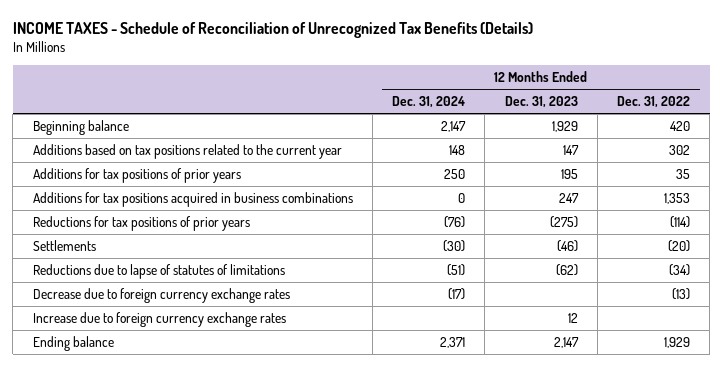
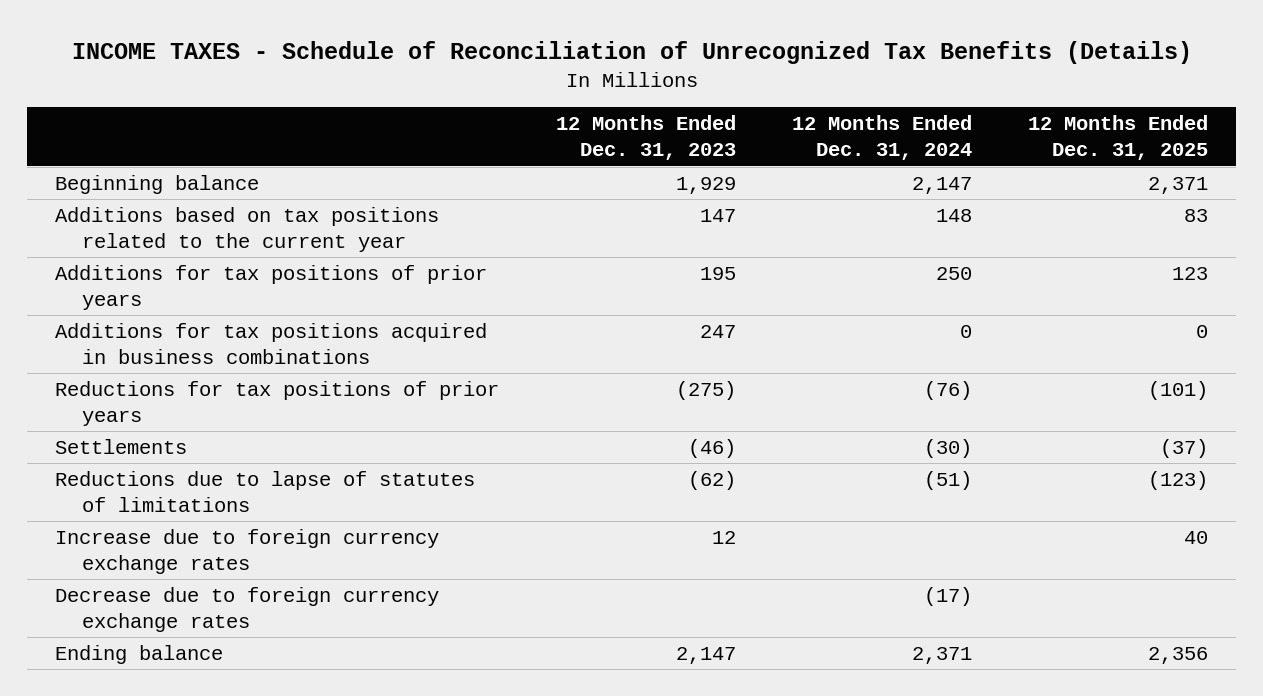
- | 12 Months Ended Dec. 31, 2024 | 12 Months Ended Dec. 31, 2023 | 12 Months Ended Dec. 31, 2022
+ | 12 Months Ended Dec. 31, 2023 | 12 Months Ended Dec. 31, 2024 | 12 Months Ended Dec. 31, 2025
moved down: Decrease due to foreign currency exchange rates | | (17) |

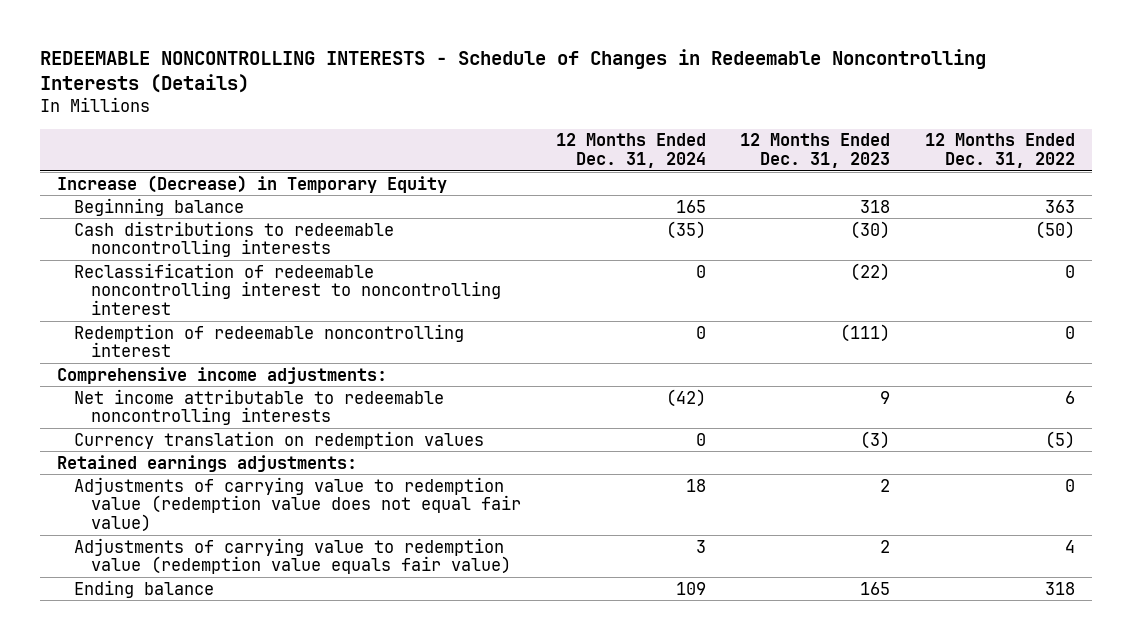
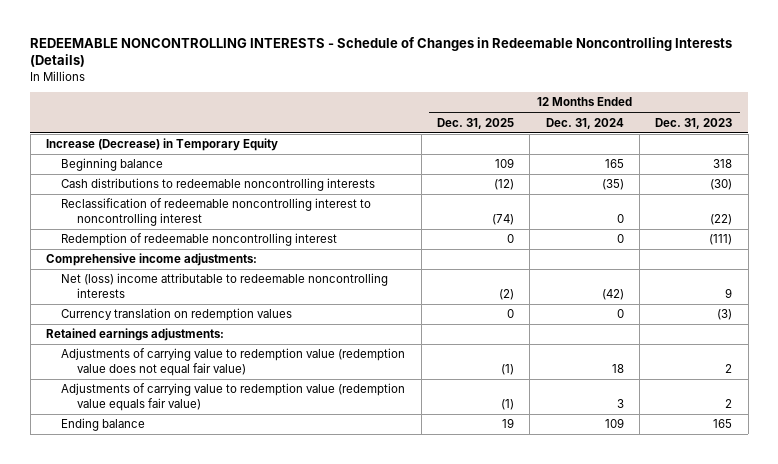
- | 12 Months Ended Dec. 31, 2024 | 12 Months Ended Dec. 31, 2023 | 12 Months Ended Dec. 31, 2022
+ | 12 Months Ended Dec. 31, 2025 | 12 Months Ended Dec. 31, 2024 | 12 Months Ended Dec. 31, 2023
- Net income attributable to redeemable noncontrolling interests | (42) | 9 | 6
+ Net (loss) income attributable to redeemable noncontrolling interests | (2) | (42) | 9

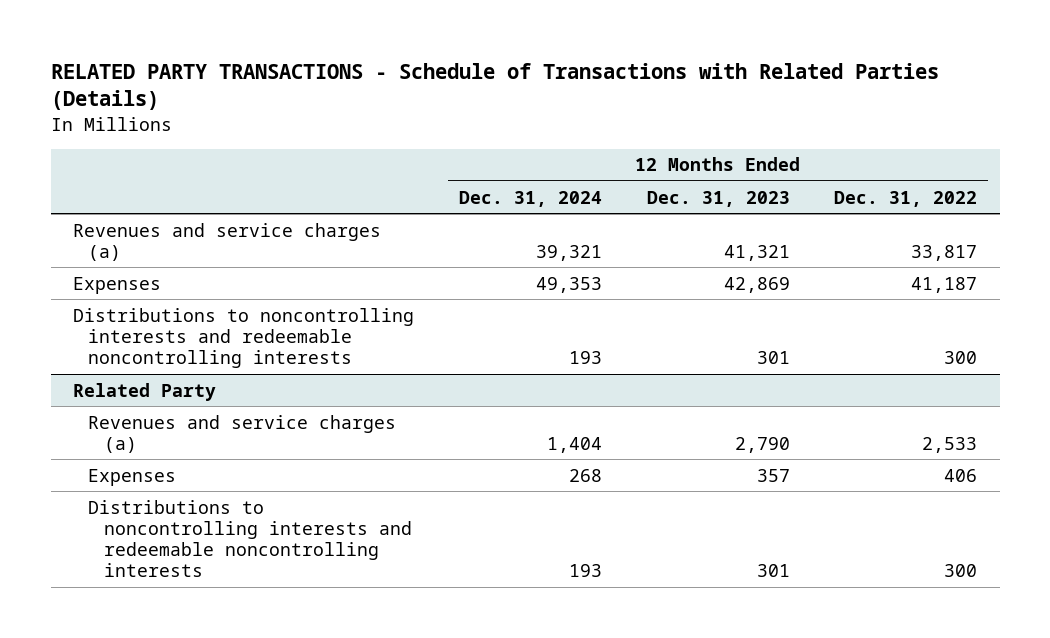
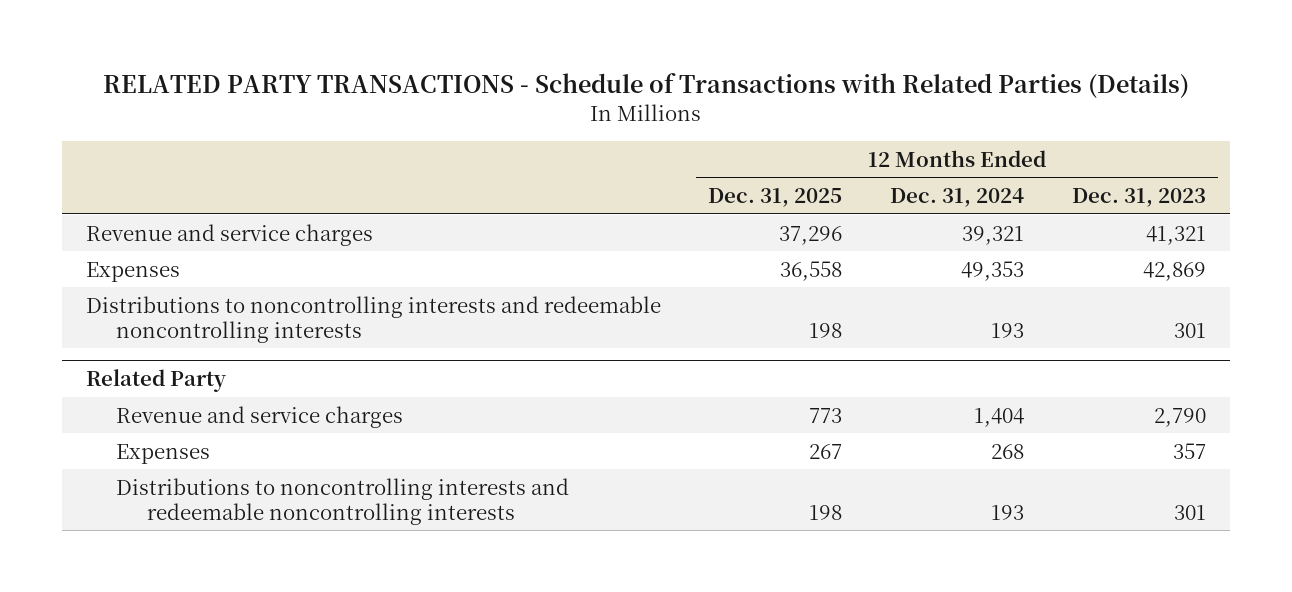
- | 12 Months Ended Dec. 31, 2024 | 12 Months Ended Dec. 31, 2023 | 12 Months Ended Dec. 31, 2022
+ | 12 Months Ended Dec. 31, 2025 | 12 Months Ended Dec. 31, 2024 | 12 Months Ended Dec. 31, 2023
- Revenues and service charges (a) | 39,321 | 41,321 | 33,817
+ Revenue and service charges | 37,296 | 39,321 | 41,321
@ Related Party
- Revenues and service charges (a) | 1,404 | 2,790 | 2,533
+ Revenue and service charges | 773 | 1,404 | 2,790

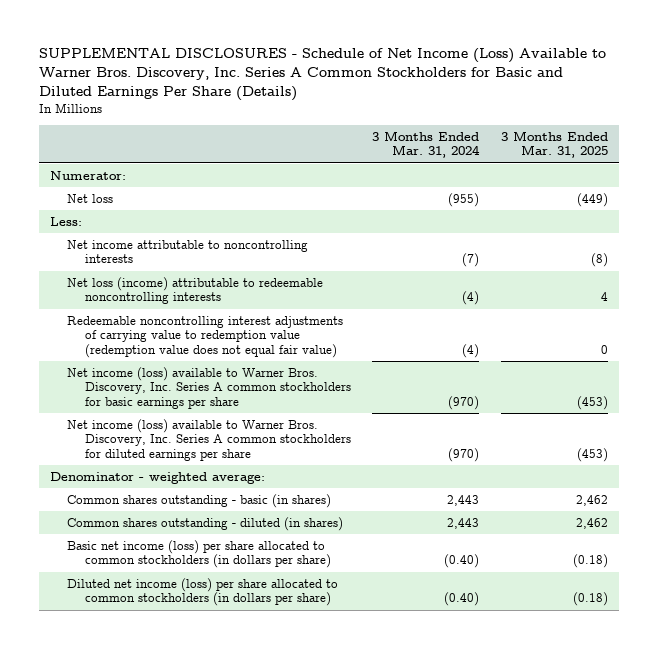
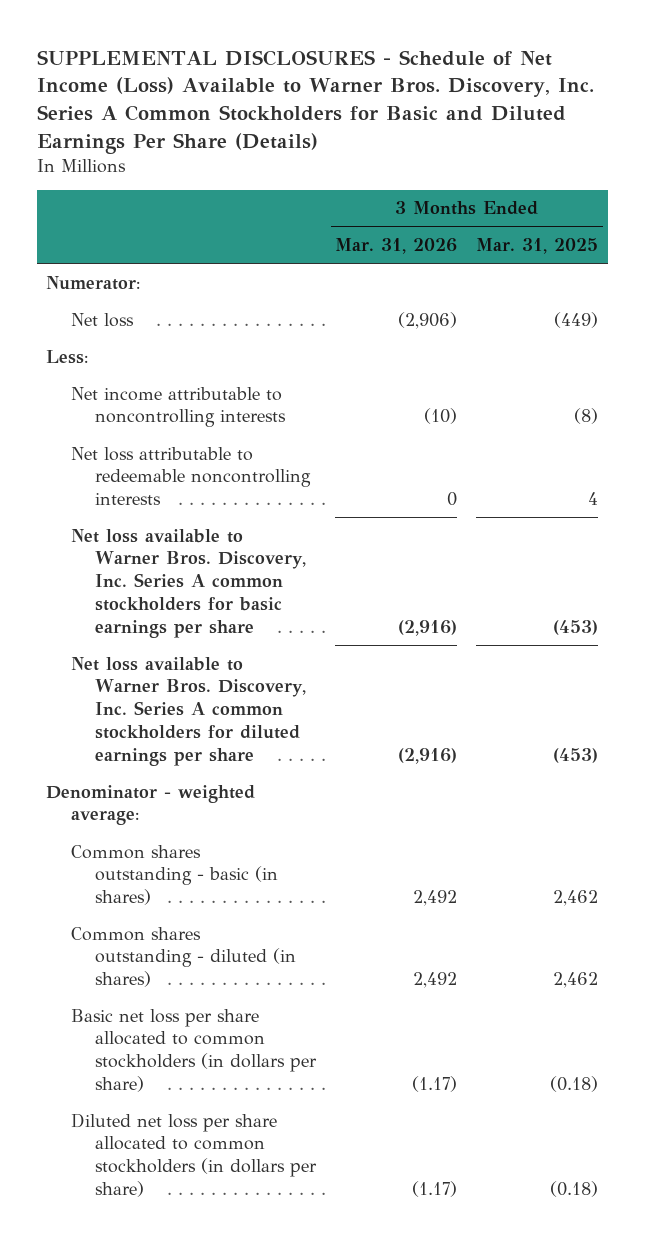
- | 3 Months Ended Mar. 31, 2024 | 3 Months Ended Mar. 31, 2025
+ | 3 Months Ended Mar. 31, 2026 | 3 Months Ended Mar. 31, 2025
- Net loss (income) attributable to redeemable noncontrolling interests | (4) | 4
- Redeemable noncontrolling interest adjustments of carrying value to redemption value (redemption value does not equal fair value) | (4) | 0
- Net income (loss) available to Warner Bros. Discovery, Inc. Series A common stockholders for basic earnings per share | (970) | (453)
- Net income (loss) available to Warner Bros. Discovery, Inc. Series A common stockholders for diluted earnings per share | (970) | (453)
+ Net loss attributable to redeemable noncontrolling interests | 0 | 4
+ Net loss available to Warner Bros. Discovery, Inc. Series A common stockholders for basic earnings per share | (2,916) | (453)
+ Net loss available to Warner Bros. Discovery, Inc. Series A common stockholders for diluted earnings per share | (2,916) | (453)
- Basic net income (loss) per share allocated to common stockholders (in dollars per share) | (0.40) | (0.18)
- Diluted net income (loss) per share allocated to common stockholders (in dollars per share) | (0.40) | (0.18)
+ Basic net loss per share allocated to common stockholders (in dollars per share) | (1.17) | (0.18)
+ Diluted net loss per share allocated to common stockholders (in dollars per share) | (1.17) | (0.18)

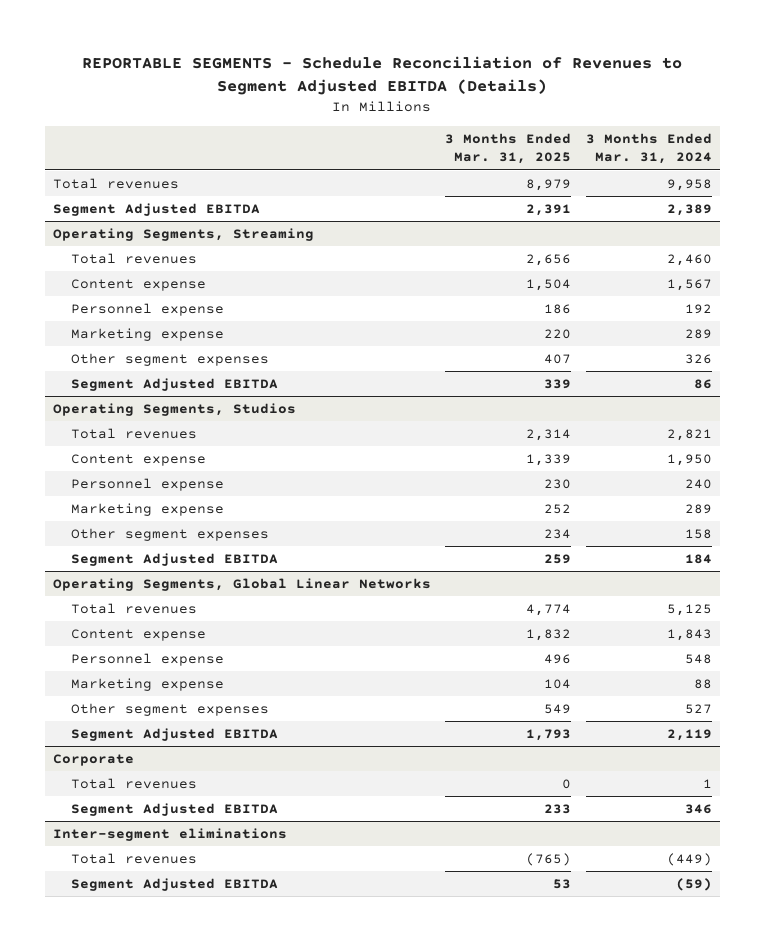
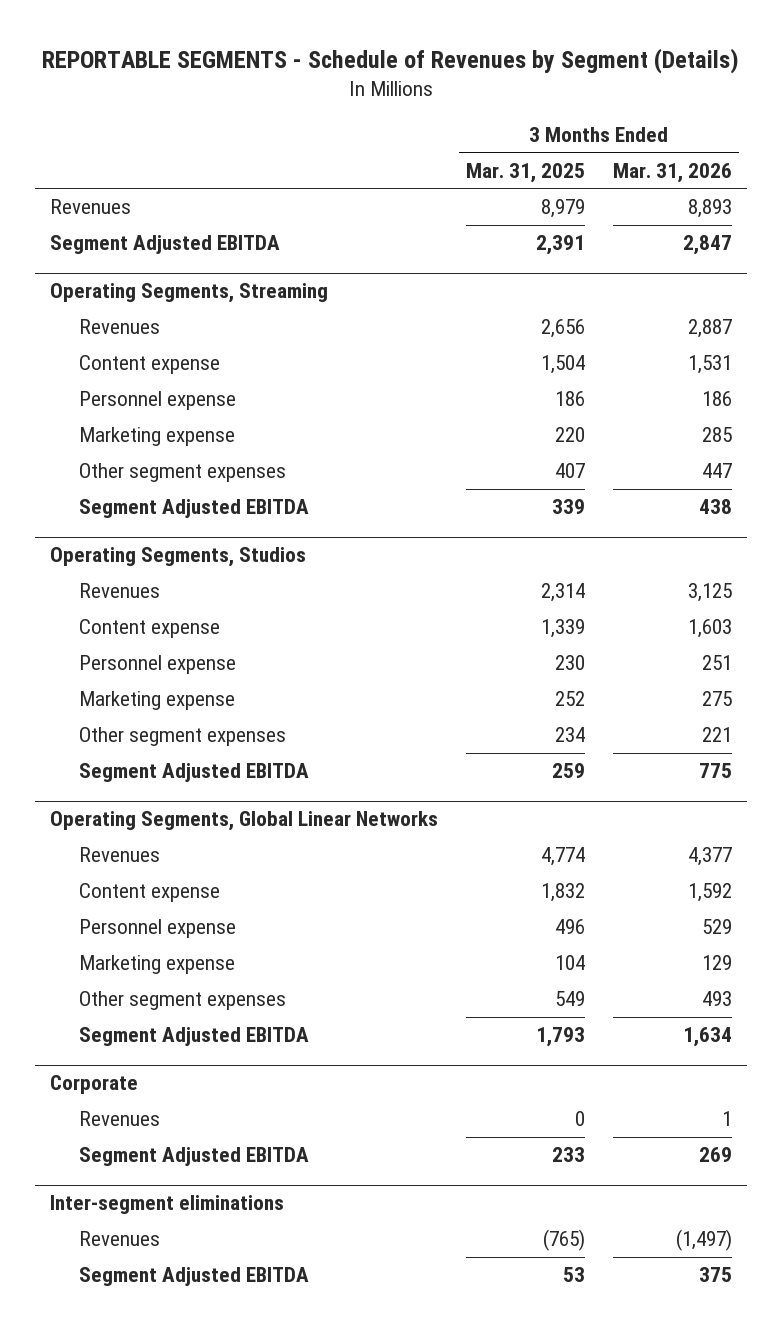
- REPORTABLE SEGMENTS - Schedule Reconciliation of Revenues to Segment Adjusted EBITDA (Details)
+ REPORTABLE SEGMENTS - Schedule of Revenues by Segment (Details)
- | 3 Months Ended Mar. 31, 2025 | 3 Months Ended Mar. 31, 2024
+ | 3 Months Ended Mar. 31, 2025 | 3 Months Ended Mar. 31, 2026
- Total revenues | 8,979 | 9,958
+ Revenues | 8,979 | 8,893
@ Operating Segments, Streaming
- Total revenues | 2,656 | 2,460
+ Revenues | 2,656 | 2,887
@ Operating Segments, Studios
- Total revenues | 2,314 | 2,821
+ Revenues | 2,314 | 3,125
@ Operating Segments, Global Linear Networks
- Total revenues | 4,774 | 5,125
+ Revenues | 4,774 | 4,377
@ Corporate
- Total revenues | 0 | 1
+ Revenues | 0 | 1
@ Inter-segment eliminations
- Total revenues | (765) | (449)
+ Revenues | (765) | (1,497)

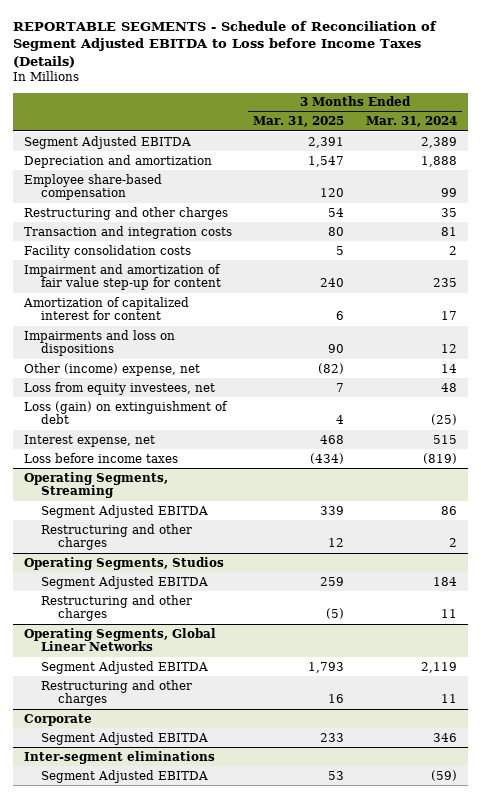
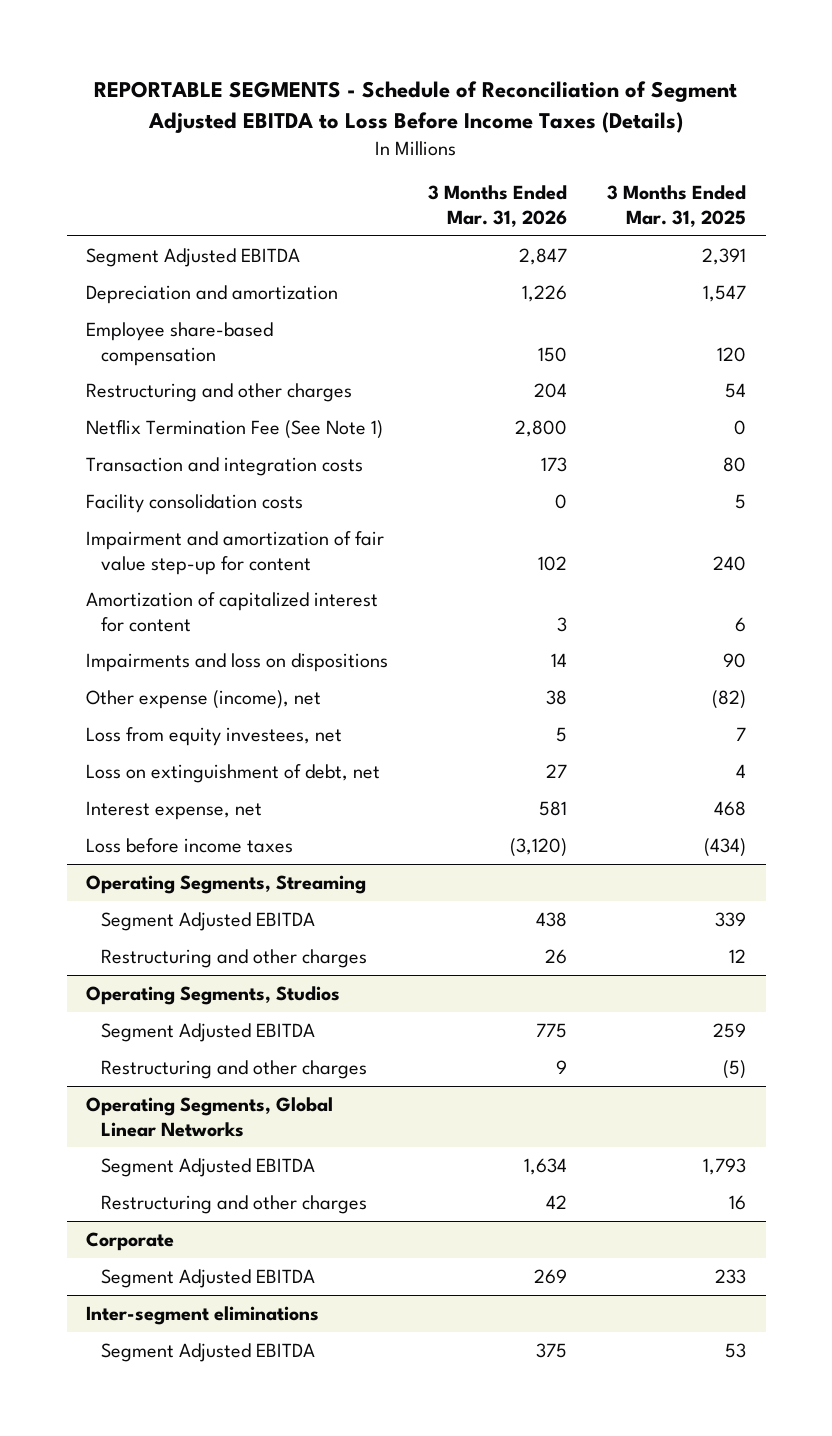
- REPORTABLE SEGMENTS - Schedule of Reconciliation of Segment Adjusted EBITDA to Loss before Income Taxes (Details)
+ REPORTABLE SEGMENTS - Schedule of Reconciliation of Segment Adjusted EBITDA to Loss Before Income Taxes (Details)
- | 3 Months Ended Mar. 31, 2025 | 3 Months Ended Mar. 31, 2024
+ | 3 Months Ended Mar. 31, 2026 | 3 Months Ended Mar. 31, 2025
+ Netflix Termination Fee (See Note 1) | 2,800 | 0
- Other (income) expense, net | (82) | 14
+ Other expense (income), net | 38 | (82)
- Loss (gain) on extinguishment of debt | 4 | (25)
+ Loss on extinguishment of debt, net | 27 | 4

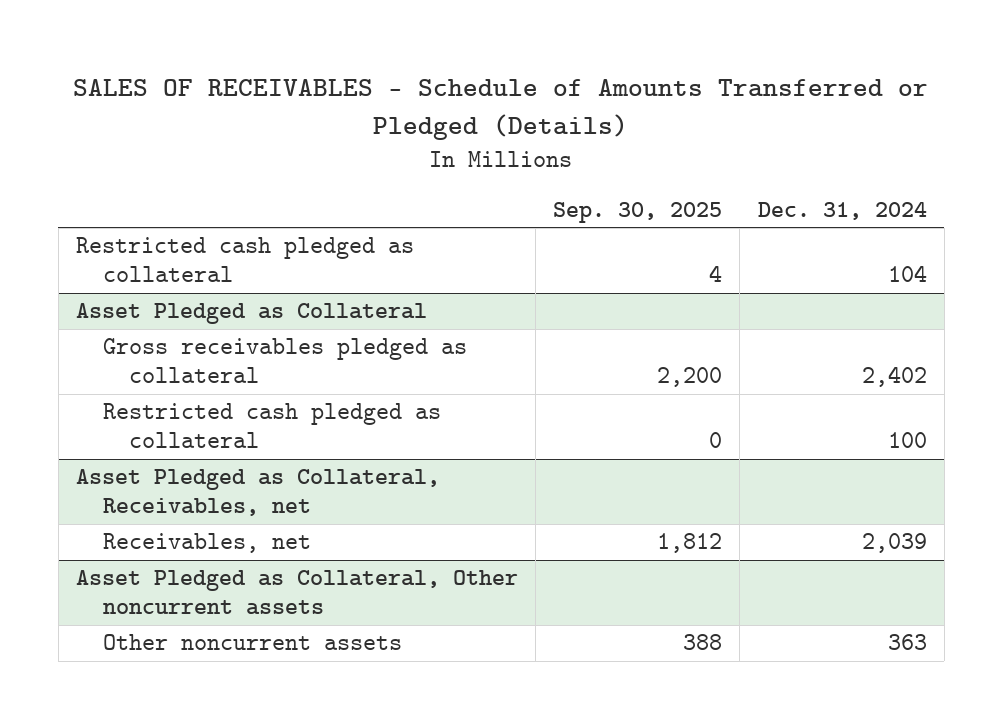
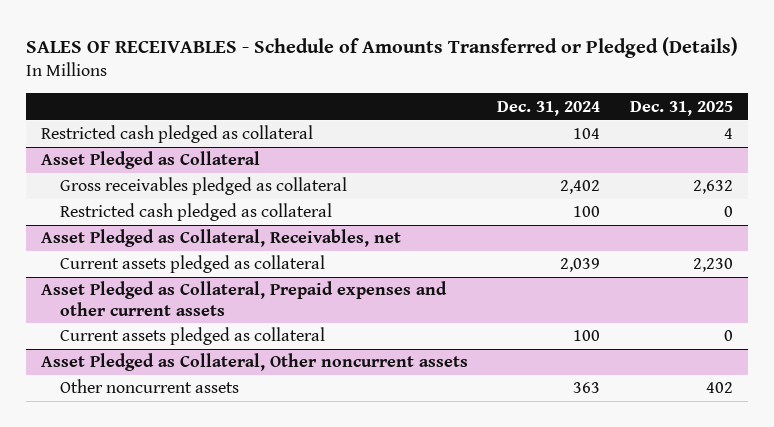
- | Sep. 30, 2025 | Dec. 31, 2024
+ | Dec. 31, 2024 | Dec. 31, 2025
@ Asset Pledged as Collateral, Receivables, net
- Receivables, net | 1,812 | 2,039
+ Current assets pledged as collateral | 2,039 | 2,230
+ Asset Pledged as Collateral, Prepaid expenses and other current assets
+ Current assets pledged as collateral | 100 | 0

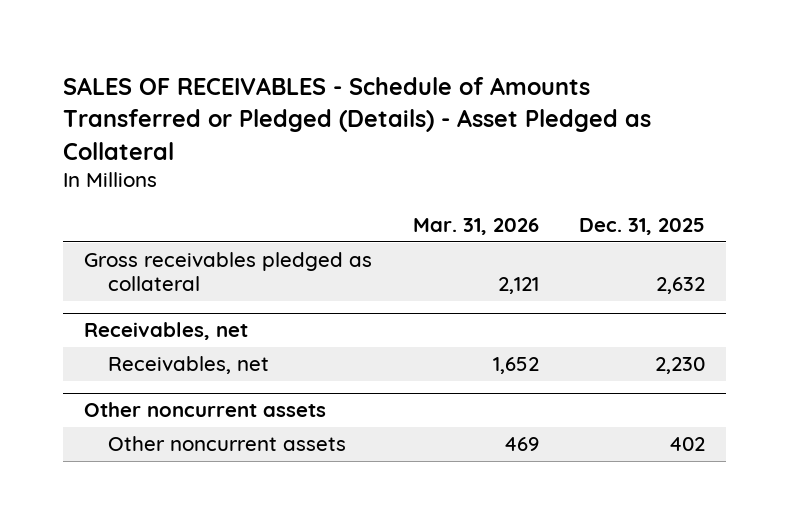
- SALES OF RECEIVABLES - Schedule of Amounts Transferred or Pledged (Details)
+ SALES OF RECEIVABLES - Schedule of Amounts Transferred or Pledged (Details) - Asset Pledged as Collateral
- | Dec. 31, 2024 | Dec. 31, 2025
+ | Mar. 31, 2026 | Dec. 31, 2025
- Restricted cash pledged as collateral | 104 | 4
- Asset Pledged as Collateral
- Restricted cash pledged as collateral | 100 | 0
- Asset Pledged as Collateral, Receivables, net
- Current assets pledged as collateral | 2,039 | 2,230
- Asset Pledged as Collateral, Prepaid expenses and other current assets
- Current assets pledged as collateral | 100 | 0
- Asset Pledged as Collateral, Other noncurrent assets
+ Receivables, net
+ Receivables, net | 1,652 | 2,230
+ Other noncurrent assets

